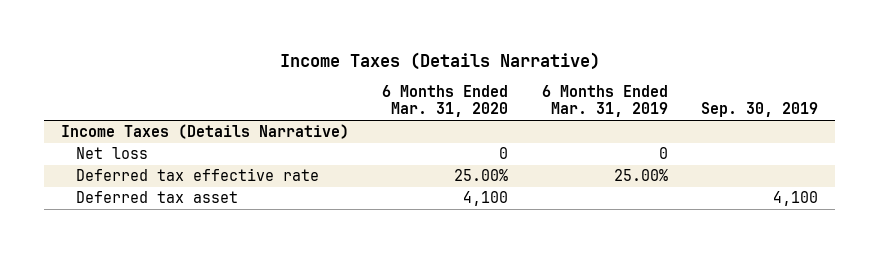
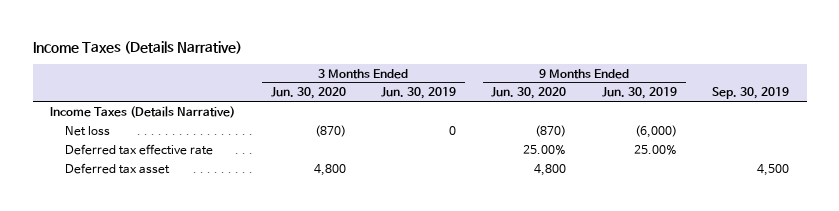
- | 6 Months Ended Mar. 31, 2020 | 6 Months Ended Mar. 31, 2019 | Sep. 30, 2019
+ | 3 Months Ended Jun. 30, 2020 | 3 Months Ended Jun. 30, 2019 | 9 Months Ended Jun. 30, 2020 | 9 Months Ended Jun. 30, 2019 | Sep. 30, 2019
- Deferred tax asset | 4,100 | | 4,100
+ Deferred tax asset | 4,800 | | 4,800 | | 4,500

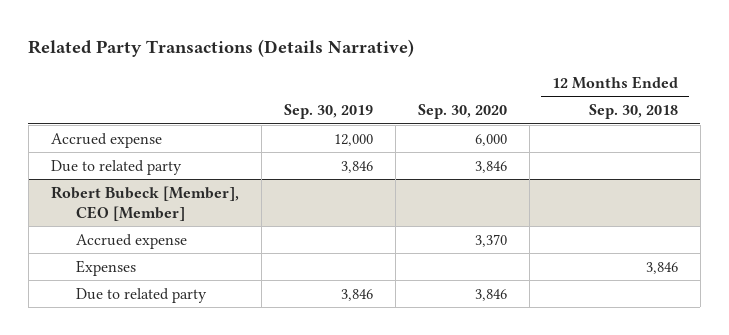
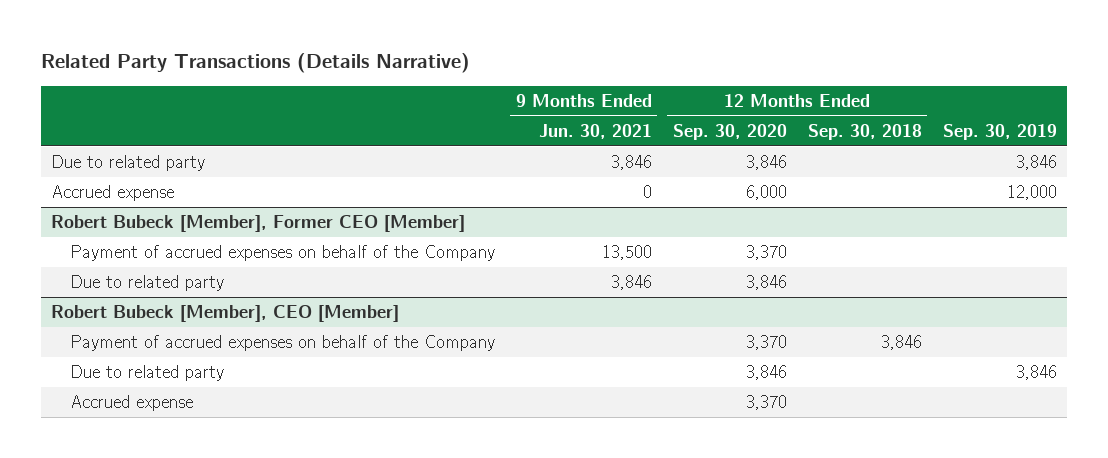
- | Sep. 30, 2019 | Sep. 30, 2020 | 12 Months Ended Sep. 30, 2018
+ | 9 Months Ended Jun. 30, 2021 | 12 Months Ended Sep. 30, 2020 | 12 Months Ended Sep. 30, 2018 | Sep. 30, 2019
moved down: Accrued expense | 0 | 6,000 | | 12,000
+ Robert Bubeck [Member], Former CEO [Member]
+ Payment of accrued expenses on behalf of the Company | 13,500 | 3,370 | |
+ Due to related party | 3,846 | 3,846 | |
@ Robert Bubeck [Member], CEO [Member]
- Expenses | | | 3,846
+ Payment of accrued expenses on behalf of the Company | | 3,370 | 3,846 |
moved down: Accrued expense | | 3,370 | |

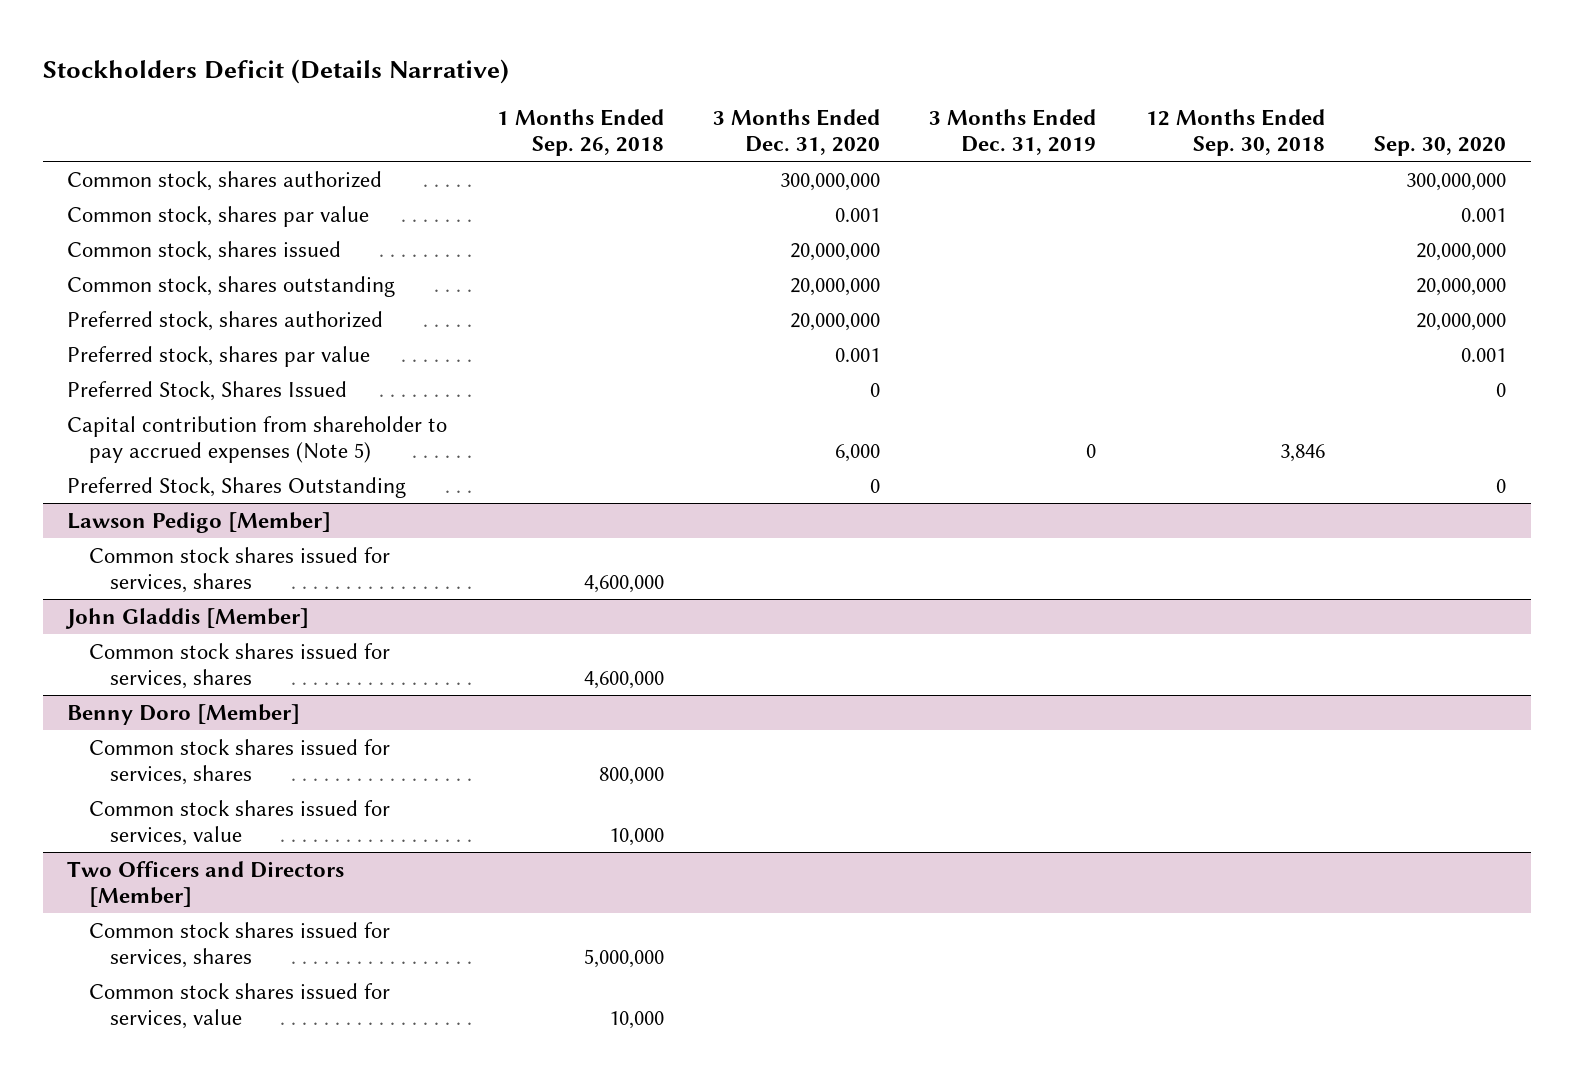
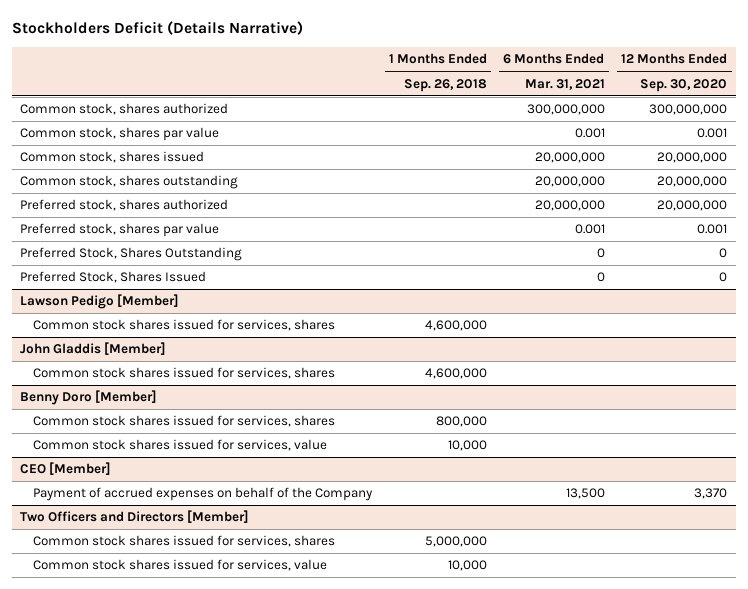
- | 1 Months Ended Sep. 26, 2018 | 3 Months Ended Dec. 31, 2020 | 3 Months Ended Dec. 31, 2019 | 12 Months Ended Sep. 30, 2018 | Sep. 30, 2020
+ | 1 Months Ended Sep. 26, 2018 | 6 Months Ended Mar. 31, 2021 | 12 Months Ended Sep. 30, 2020
- Capital contribution from shareholder to pay accrued expenses (Note 5) | | 6,000 | 0 | 3,846 |
moved down: Preferred Stock, Shares Issued | | 0 | 0
+ CEO [Member]
+ Payment of accrued expenses on behalf of the Company | | 13,500 | 3,370

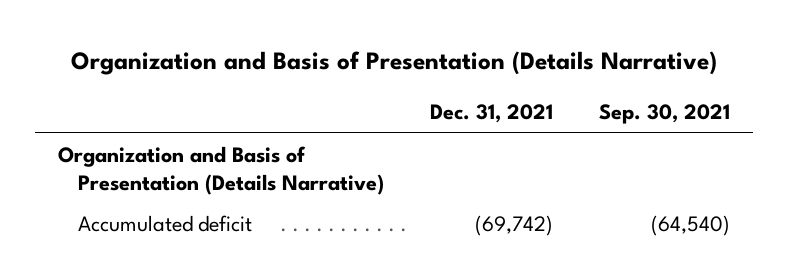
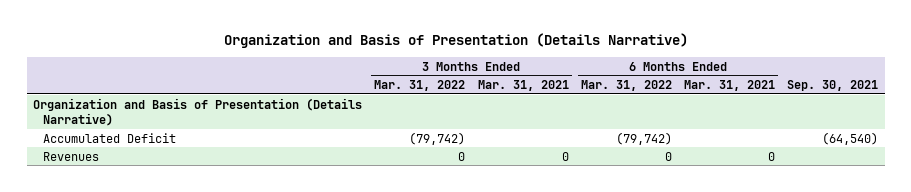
- | Dec. 31, 2021 | Sep. 30, 2021
+ | 3 Months Ended Mar. 31, 2022 | 3 Months Ended Mar. 31, 2021 | 6 Months Ended Mar. 31, 2022 | 6 Months Ended Mar. 31, 2021 | Sep. 30, 2021
- Accumulated deficit | (69,742) | (64,540)
+ Accumulated Deficit | (79,742) | | (79,742) | | (64,540)
+ Revenues | 0 | 0 | 0 | 0 |

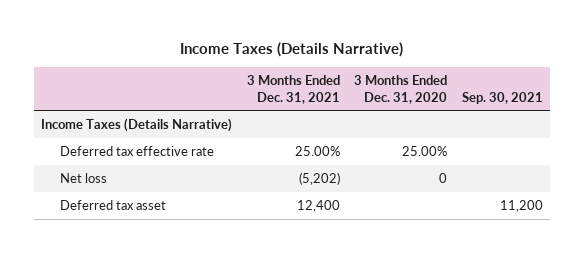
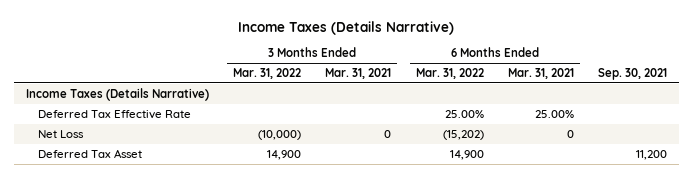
- | 3 Months Ended Dec. 31, 2021 | 3 Months Ended Dec. 31, 2020 | Sep. 30, 2021
+ | 3 Months Ended Mar. 31, 2022 | 3 Months Ended Mar. 31, 2021 | 6 Months Ended Mar. 31, 2022 | 6 Months Ended Mar. 31, 2021 | Sep. 30, 2021
- Deferred tax effective rate | 25.00% | 25.00% |
- Net loss | (5,202) | 0 |
- Deferred tax asset | 12,400 | | 11,200
+ Deferred Tax Effective Rate | | | 25.00% | 25.00% |
+ Net Loss | (10,000) | 0 | (15,202) | 0 |
+ Deferred Tax Asset | 14,900 | | 14,900 | | 11,200

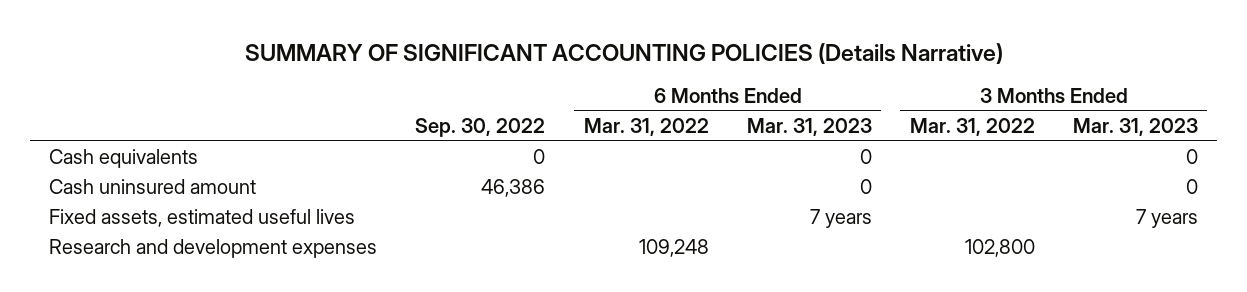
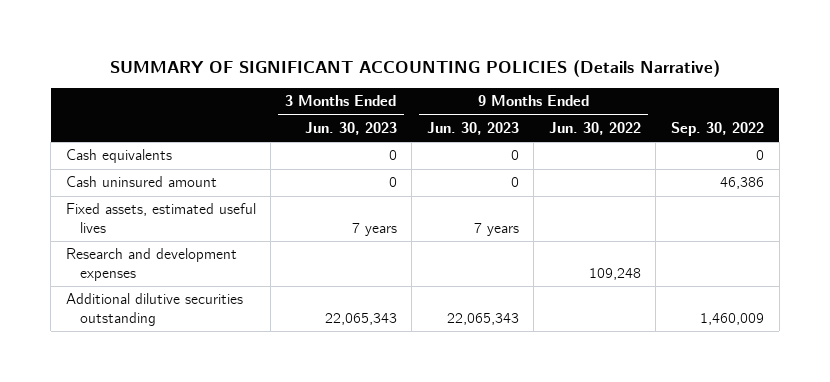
- | Sep. 30, 2022 | 6 Months Ended Mar. 31, 2022 | 6 Months Ended Mar. 31, 2023 | 3 Months Ended Mar. 31, 2022 | 3 Months Ended Mar. 31, 2023
+ | 3 Months Ended Jun. 30, 2023 | 9 Months Ended Jun. 30, 2023 | 9 Months Ended Jun. 30, 2022 | Sep. 30, 2022
+ Additional dilutive securities outstanding | 22,065,343 | 22,065,343 | | 1,460,009

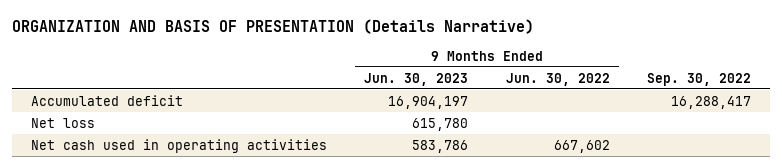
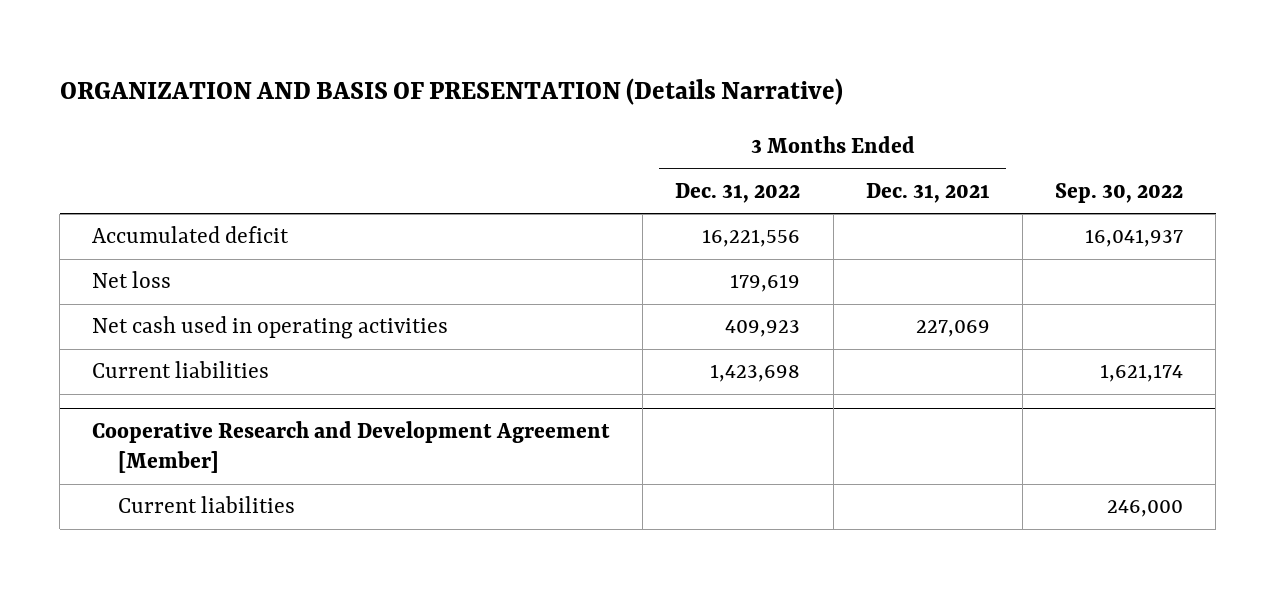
- | 9 Months Ended Jun. 30, 2023 | 9 Months Ended Jun. 30, 2022 | Sep. 30, 2022
+ | 3 Months Ended Dec. 31, 2022 | 3 Months Ended Dec. 31, 2021 | Sep. 30, 2022
- Accumulated deficit | 16,904,197 | | 16,288,417
+ Accumulated deficit | 16,221,556 | | 16,041,937
+ Current liabilities | 1,423,698 | | 1,621,174
+ Cooperative Research and Development Agreement [Member]
+ Current liabilities | | | 246,000

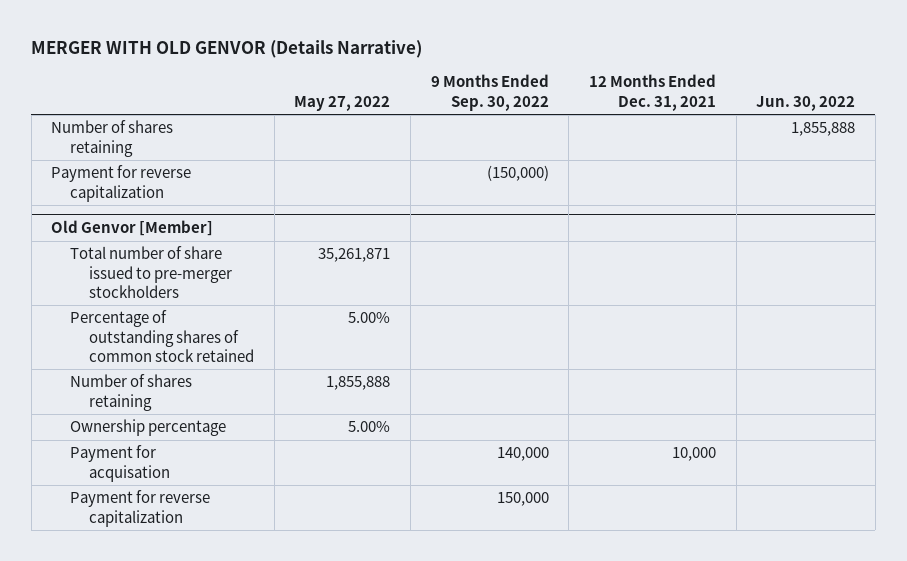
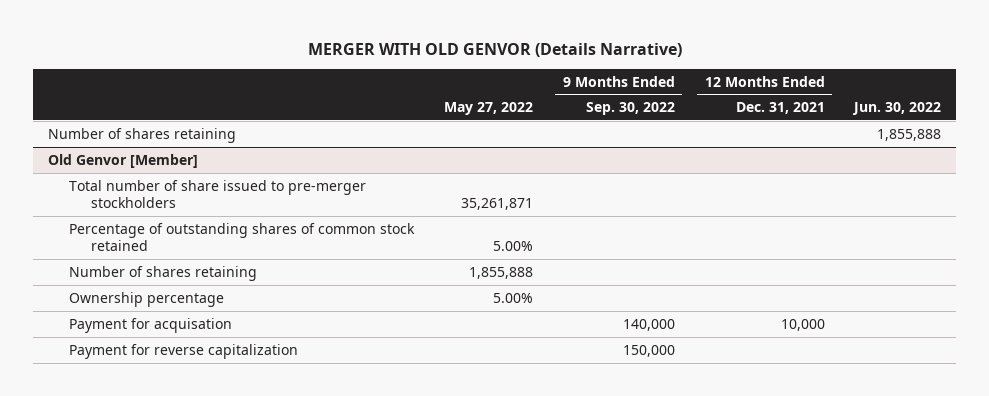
- Payment for reverse capitalization | | (150,000) | |

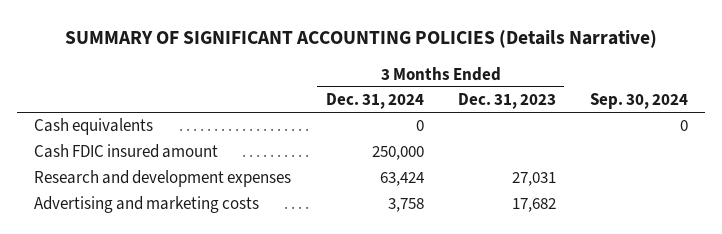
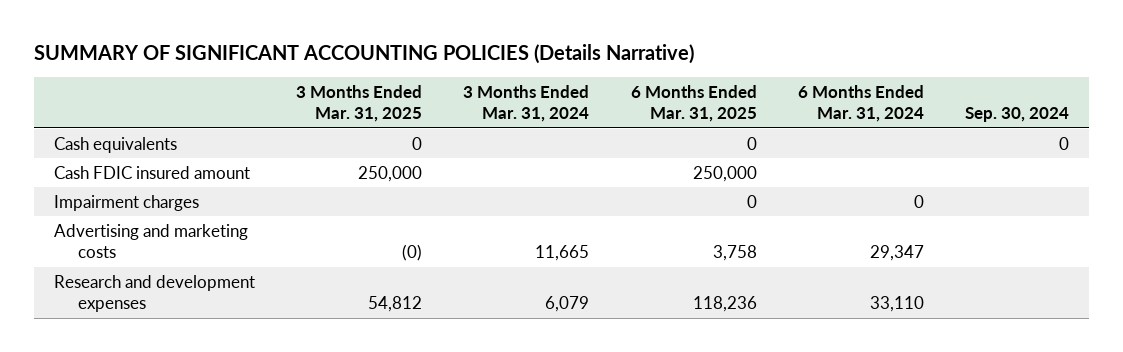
- | 3 Months Ended Dec. 31, 2024 | 3 Months Ended Dec. 31, 2023 | Sep. 30, 2024
+ | 3 Months Ended Mar. 31, 2025 | 3 Months Ended Mar. 31, 2024 | 6 Months Ended Mar. 31, 2025 | 6 Months Ended Mar. 31, 2024 | Sep. 30, 2024
+ Impairment charges | | | 0 | 0 |
moved down: Research and development expenses | 54,812 | 6,079 | 118,236 | 33,110 |

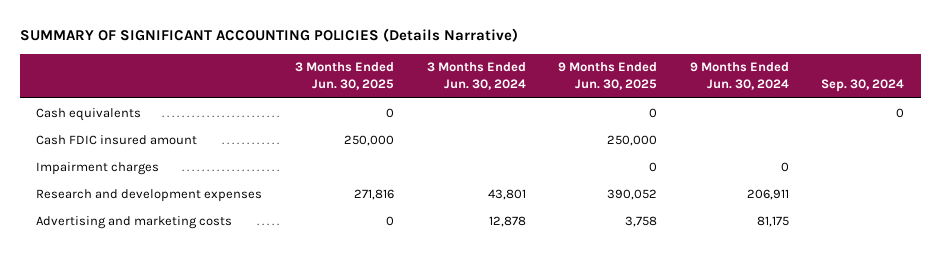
- | 3 Months Ended Mar. 31, 2025 | 3 Months Ended Mar. 31, 2024 | 6 Months Ended Mar. 31, 2025 | 6 Months Ended Mar. 31, 2024 | Sep. 30, 2024
+ | 3 Months Ended Jun. 30, 2025 | 3 Months Ended Jun. 30, 2024 | 9 Months Ended Jun. 30, 2025 | 9 Months Ended Jun. 30, 2024 | Sep. 30, 2024
moved down: Advertising and marketing costs | 0 | 12,878 | 3,758 | 81,175 |

